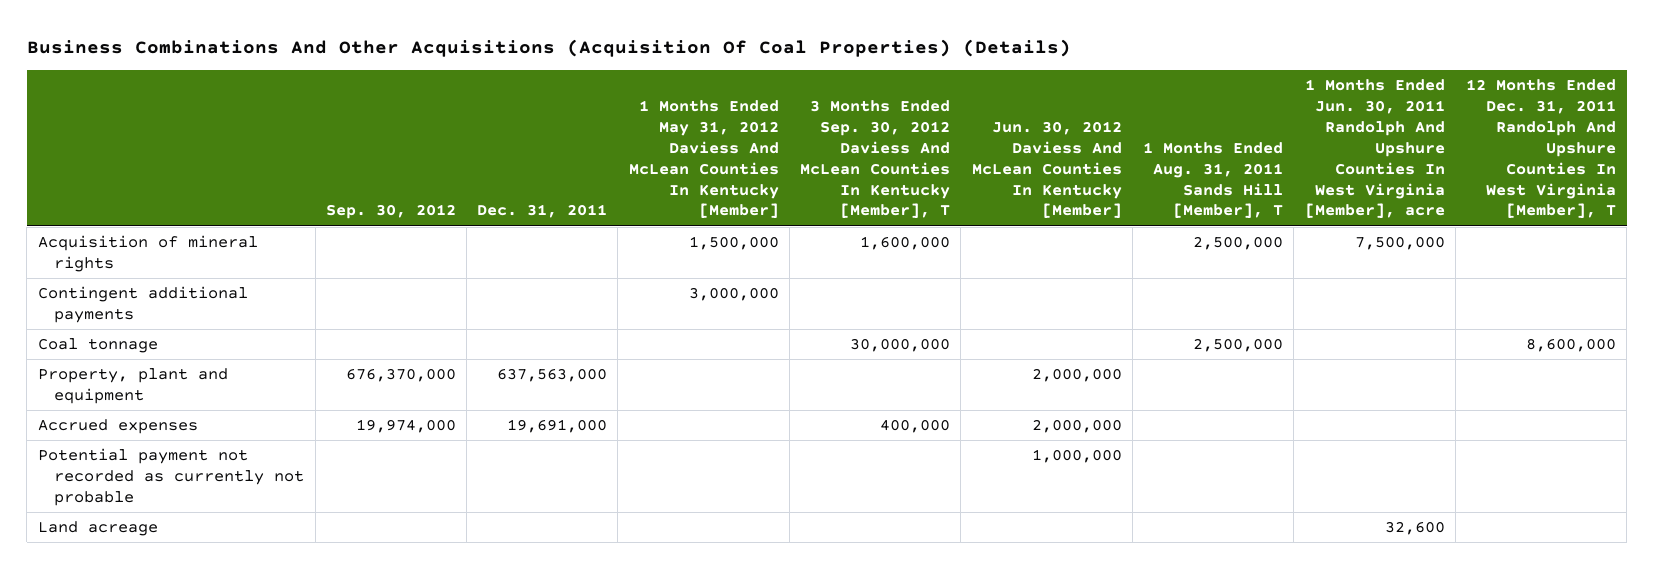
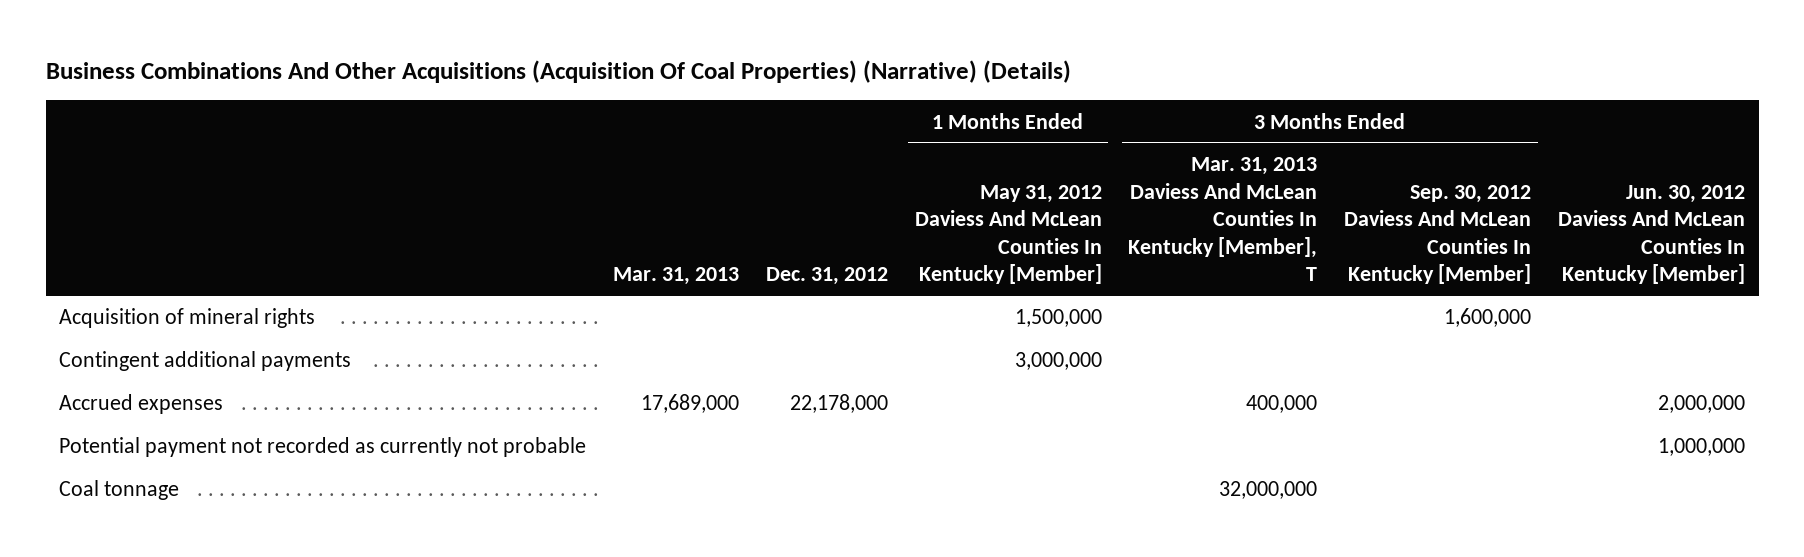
- Business Combinations And Other Acquisitions (Acquisition Of Coal Properties) (Details)
+ Business Combinations And Other Acquisitions (Acquisition Of Coal Properties) (Narrative) (Details)
- | Sep. 30, 2012 | Dec. 31, 2011 | 1 Months Ended May 31, 2012 Daviess And McLean Counties In Kentucky [Member] | 3 Months Ended Sep. 30, 2012 Daviess And McLean Counties In Kentucky [Member], T | Jun. 30, 2012 Daviess And McLean Counties In Kentucky [Member] | 1 Months Ended Aug. 31, 2011 Sands Hill [Member], T | 1 Months Ended Jun. 30, 2011 Randolph And Upshure Counties In West Virginia [Member], acre | 12 Months Ended Dec. 31, 2011 Randolph And Upshure Counties In West Virginia [Member], T
+ | Mar. 31, 2013 | Dec. 31, 2012 | 1 Months Ended May 31, 2012 Daviess And McLean Counties In Kentucky [Member] | 3 Months Ended Mar. 31, 2013 Daviess And McLean Counties In Kentucky [Member], T | 3 Months Ended Sep. 30, 2012 Daviess And McLean Counties In Kentucky [Member] | Jun. 30, 2012 Daviess And McLean Counties In Kentucky [Member]
- Property, plant and equipment | 676,370,000 | 637,563,000 | | | 2,000,000 | | |
- Land acreage | | | | | | | 32,600 |
moved down: Coal tonnage | | | | 32,000,000 | |

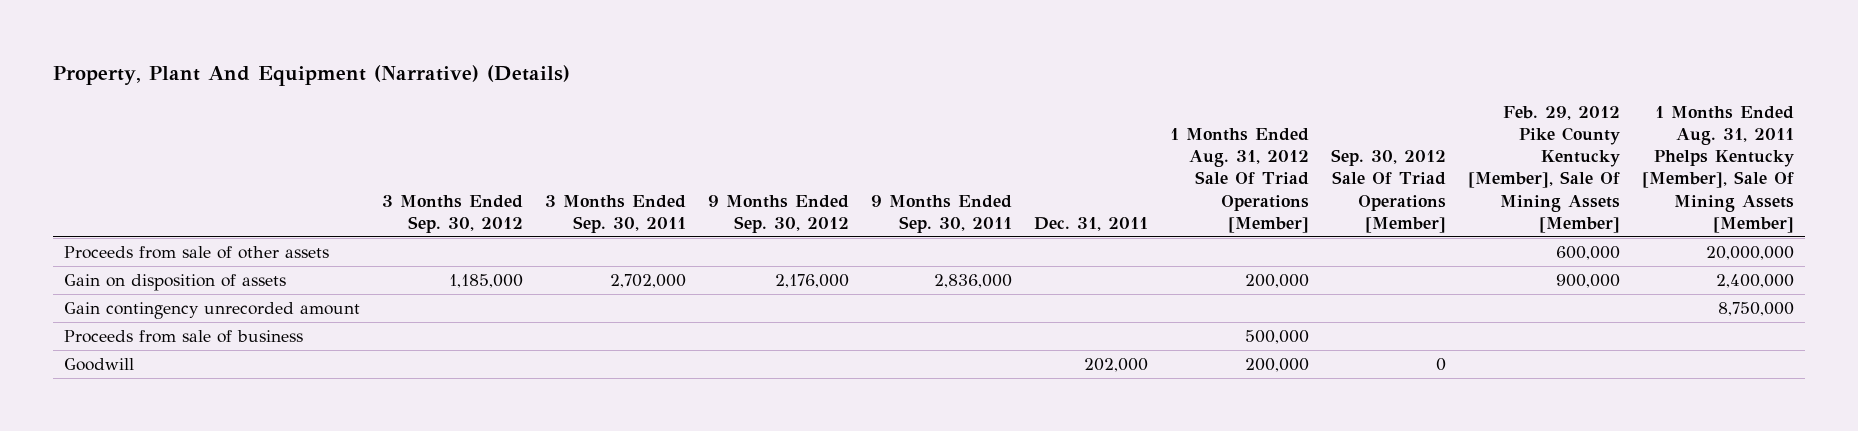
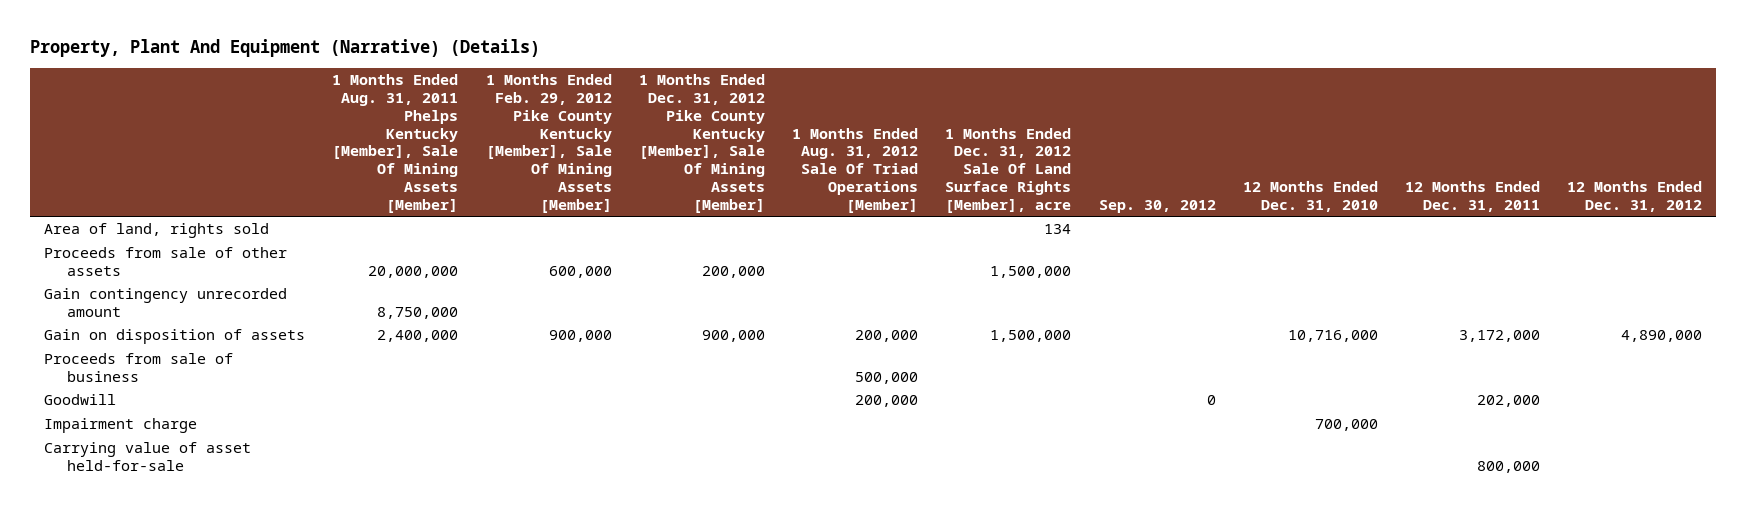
- | 3 Months Ended Sep. 30, 2012 | 3 Months Ended Sep. 30, 2011 | 9 Months Ended Sep. 30, 2012 | 9 Months Ended Sep. 30, 2011 | Dec. 31, 2011 | 1 Months Ended Aug. 31, 2012 Sale Of Triad Operations [Member] | Sep. 30, 2012 Sale Of Triad Operations [Member] | Feb. 29, 2012 Pike County Kentucky [Member], Sale Of Mining Assets [Member] | 1 Months Ended Aug. 31, 2011 Phelps Kentucky [Member], Sale Of Mining Assets [Member]
+ | 1 Months Ended Aug. 31, 2011 Phelps Kentucky [Member], Sale Of Mining Assets [Member] | 1 Months Ended Feb. 29, 2012 Pike County Kentucky [Member], Sale Of Mining Assets [Member] | 1 Months Ended Dec. 31, 2012 Pike County Kentucky [Member], Sale Of Mining Assets [Member] | 1 Months Ended Aug. 31, 2012 Sale Of Triad Operations [Member] | 1 Months Ended Dec. 31, 2012 Sale Of Land Surface Rights [Member], acre | Sep. 30, 2012 | 12 Months Ended Dec. 31, 2010 | 12 Months Ended Dec. 31, 2011 | 12 Months Ended Dec. 31, 2012
+ Area of land, rights sold | | | | | 134 | | | |
moved down: Gain on disposition of assets | 2,400,000 | 900,000 | 900,000 | 200,000 | 1,500,000 | | 10,716,000 | 3,172,000 | 4,890,000
+ Impairment charge | | | | | | | 700,000 | |
+ Carrying value of asset held-for-sale | | | | | | | | 800,000 |

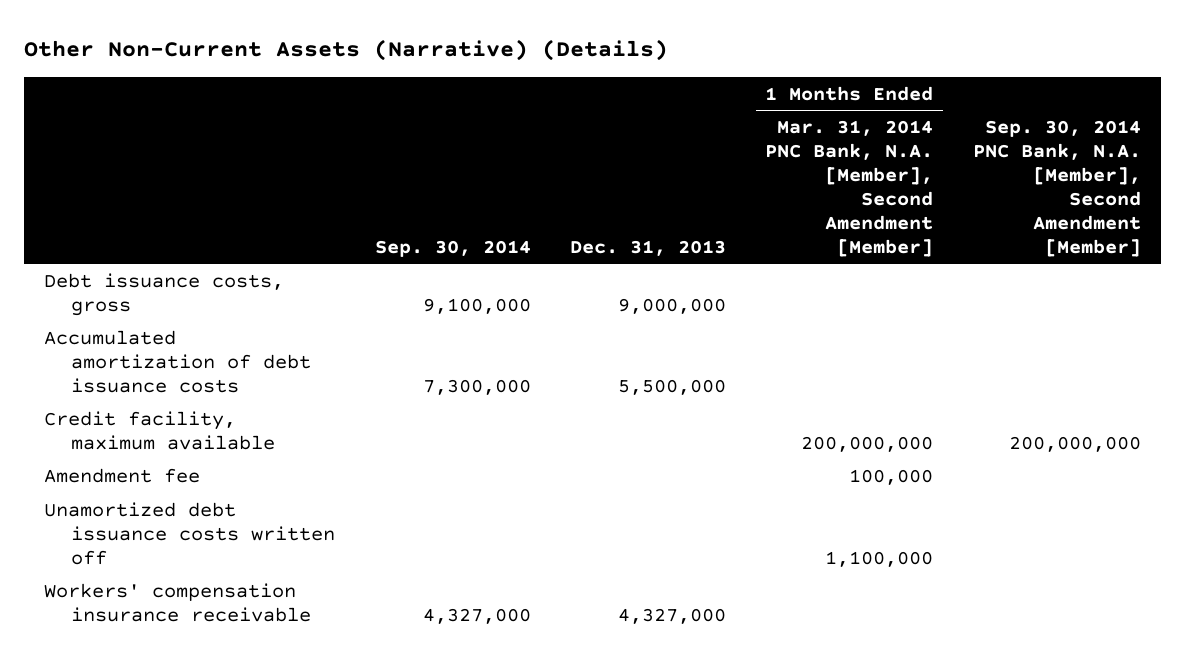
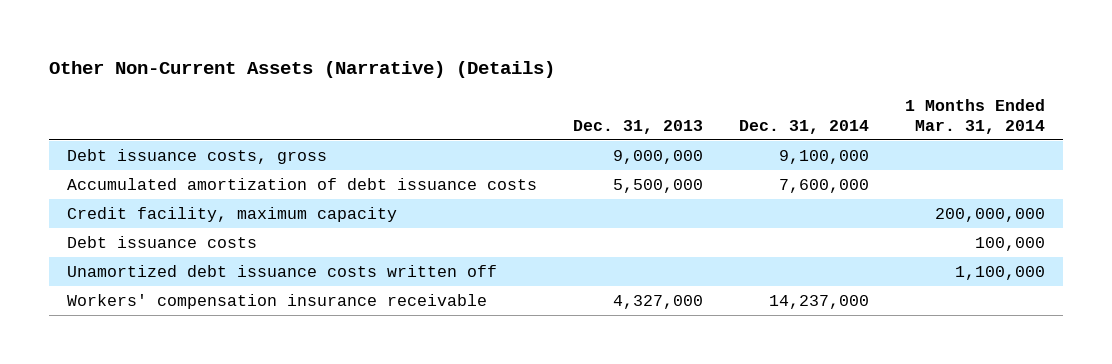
- | Sep. 30, 2014 | Dec. 31, 2013 | 1 Months Ended Mar. 31, 2014 PNC Bank, N.A. [Member], Second Amendment [Member] | Sep. 30, 2014 PNC Bank, N.A. [Member], Second Amendment [Member]
+ | Dec. 31, 2013 | Dec. 31, 2014 | 1 Months Ended Mar. 31, 2014
- Credit facility, maximum available | | | 200,000,000 | 200,000,000
- Amendment fee | | | 100,000 |
+ Credit facility, maximum capacity | | | 200,000,000
+ Debt issuance costs | | | 100,000

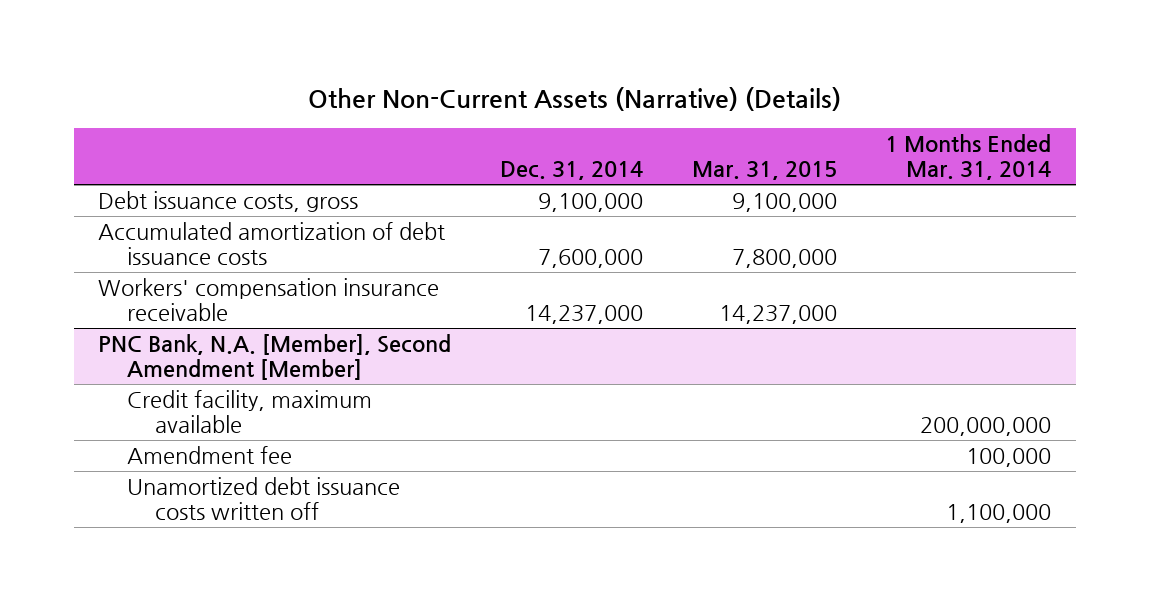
- | Dec. 31, 2013 | Dec. 31, 2014 | 1 Months Ended Mar. 31, 2014
+ | Dec. 31, 2014 | Mar. 31, 2015 | 1 Months Ended Mar. 31, 2014
- Credit facility, maximum capacity | | | 200,000,000
- Debt issuance costs | | | 100,000
- Unamortized debt issuance costs written off | | | 1,100,000
+ PNC Bank, N.A. [Member], Second Amendment [Member]
+ Credit facility, maximum available | | | 200,000,000
+ Amendment fee | | | 100,000
+ Unamortized debt issuance costs written off | | | 1,100,000

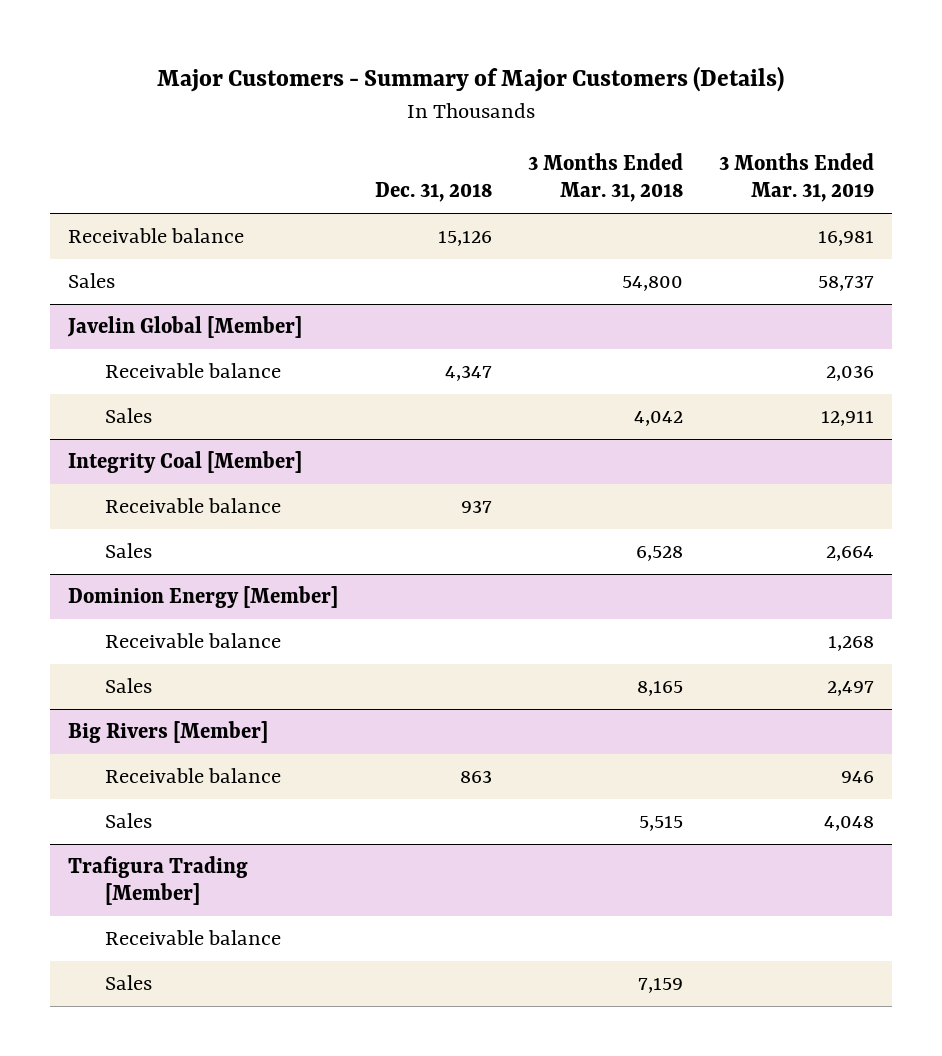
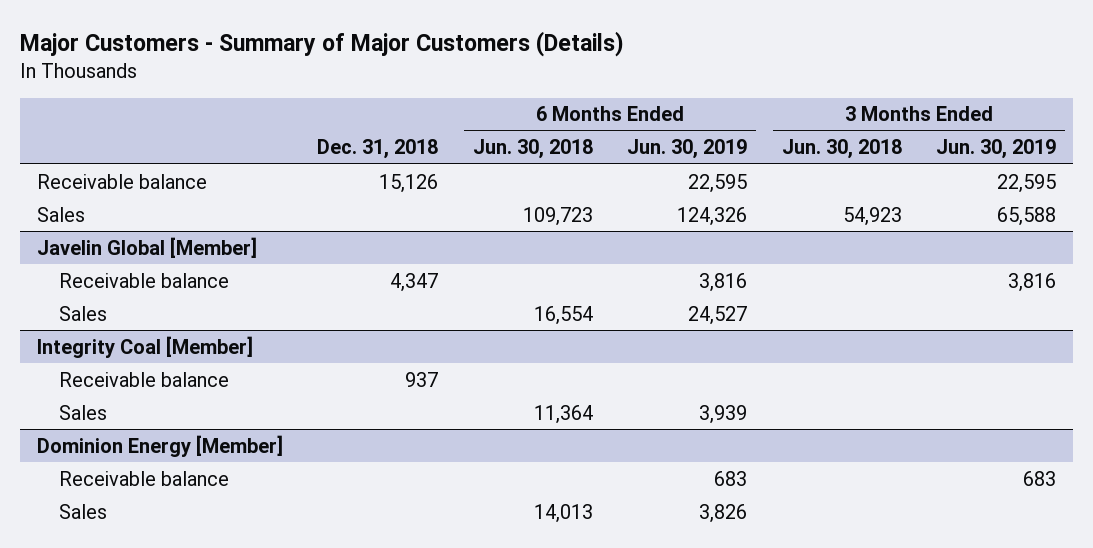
- | Dec. 31, 2018 | 3 Months Ended Mar. 31, 2018 | 3 Months Ended Mar. 31, 2019
+ | Dec. 31, 2018 | 6 Months Ended Jun. 30, 2018 | 6 Months Ended Jun. 30, 2019 | 3 Months Ended Jun. 30, 2018 | 3 Months Ended Jun. 30, 2019
- Big Rivers [Member]
- Receivable balance | 863 | | 946
- Sales | | 5,515 | 4,048
- Trafigura Trading [Member]
- Receivable balance
- Sales | | 7,159 |

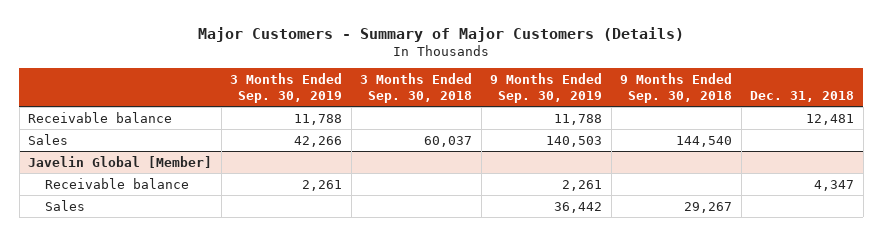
- | Dec. 31, 2018 | 6 Months Ended Jun. 30, 2018 | 6 Months Ended Jun. 30, 2019 | 3 Months Ended Jun. 30, 2018 | 3 Months Ended Jun. 30, 2019
+ | 3 Months Ended Sep. 30, 2019 | 3 Months Ended Sep. 30, 2018 | 9 Months Ended Sep. 30, 2019 | 9 Months Ended Sep. 30, 2018 | Dec. 31, 2018
- Receivable balance | 15,126 | | 22,595 | | 22,595
+ Receivable balance | 11,788 | | 11,788 | | 12,481
- Integrity Coal [Member]
- Receivable balance | 937 | | | |
- Sales | | 11,364 | 3,939 | |
- Dominion Energy [Member]
- Receivable balance | | | 683 | | 683
- Sales | | 14,013 | 3,826 | |

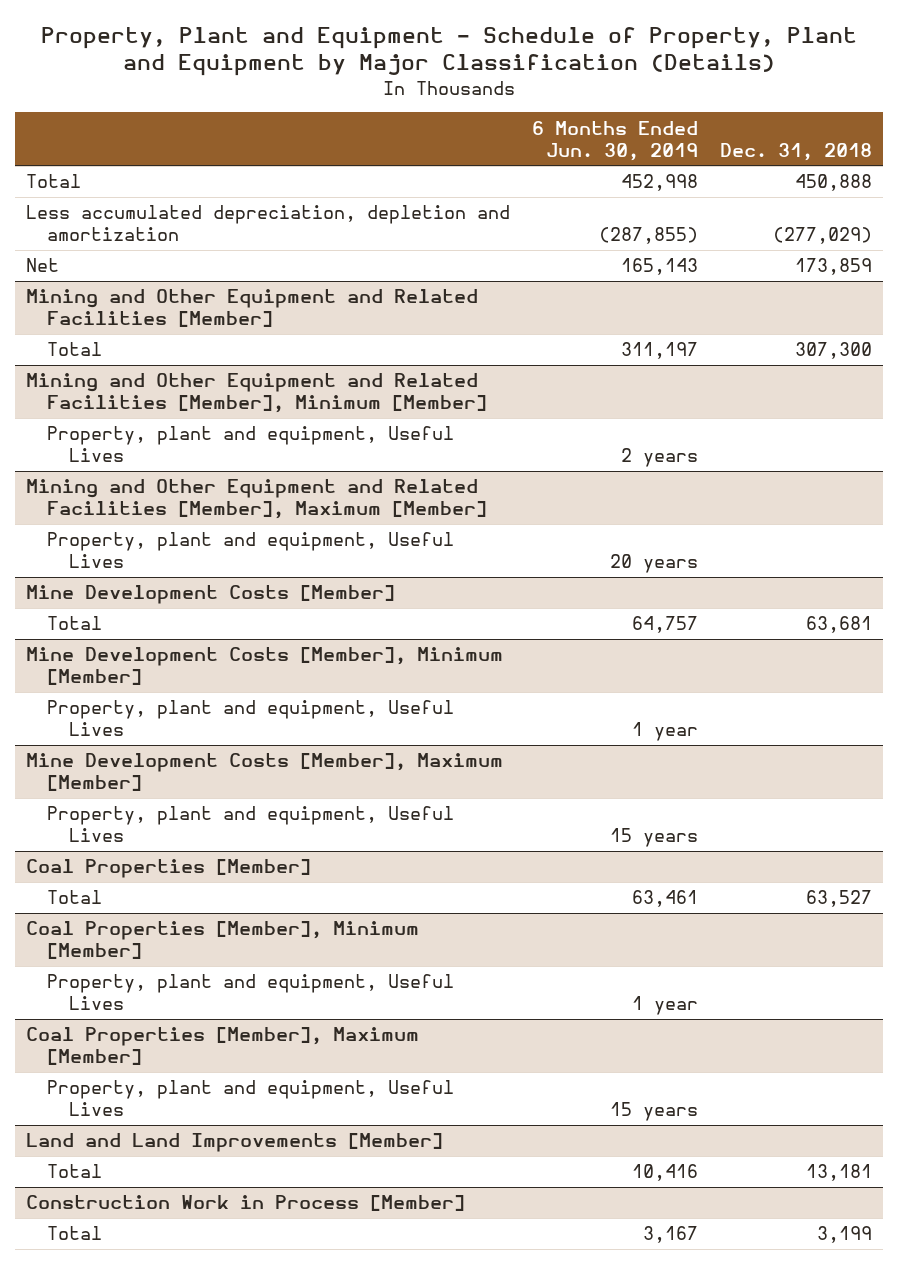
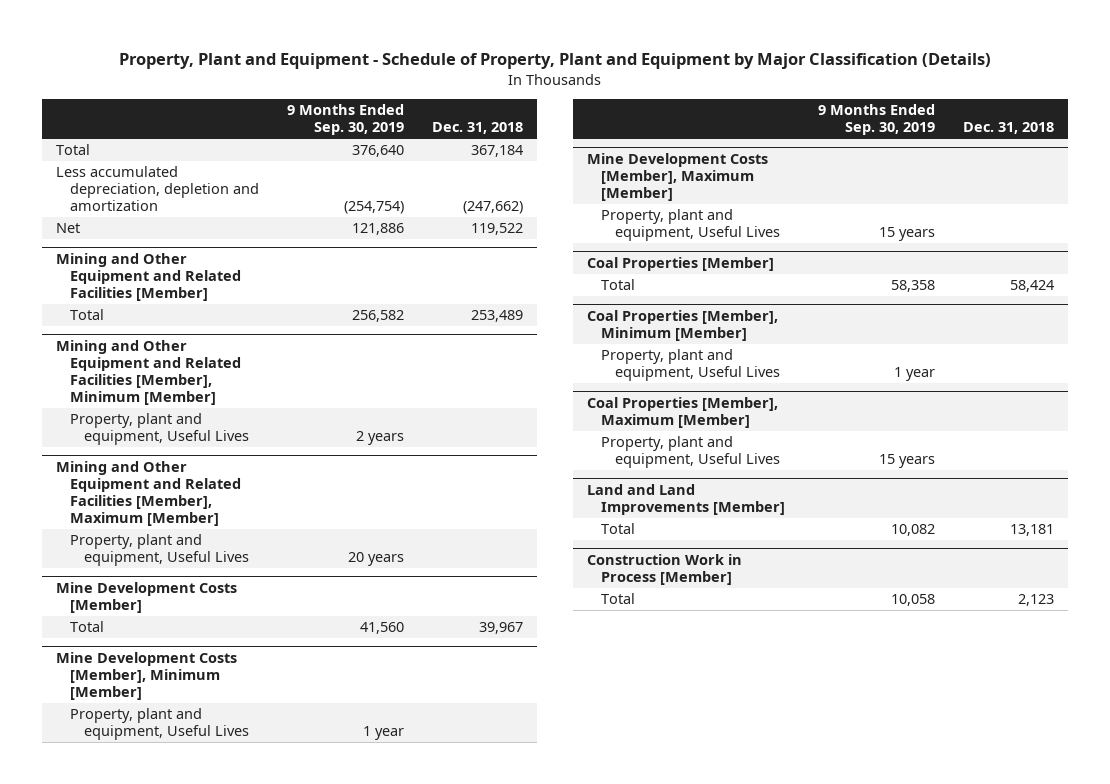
- | 6 Months Ended Jun. 30, 2019 | Dec. 31, 2018
+ | 9 Months Ended Sep. 30, 2019 | Dec. 31, 2018
- Total | 452,998 | 450,888
- Less accumulated depreciation, depletion and amortization | (287,855) | (277,029)
- Net | 165,143 | 173,859
+ Total | 376,640 | 367,184
+ Less accumulated depreciation, depletion and amortization | (254,754) | (247,662)
+ Net | 121,886 | 119,522
@ Mining and Other Equipment and Related Facilities [Member]
- Total | 311,197 | 307,300
+ Total | 256,582 | 253,489
@ Mine Development Costs [Member]
- Total | 64,757 | 63,681
+ Total | 41,560 | 39,967
@ Coal Properties [Member]
- Total | 63,461 | 63,527
+ Total | 58,358 | 58,424
@ Construction Work in Process [Member]
- Total | 3,167 | 3,199
+ Total | 10,058 | 2,123

